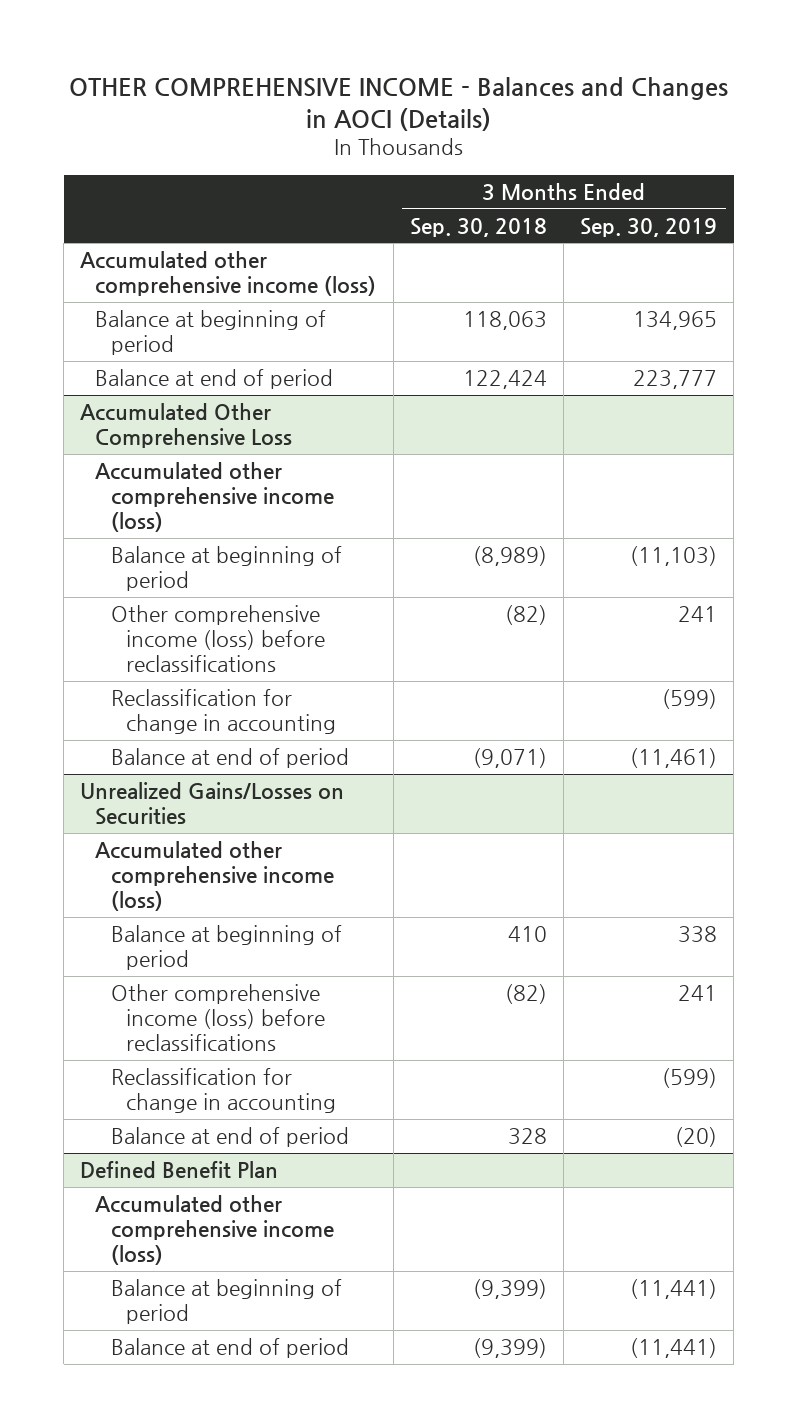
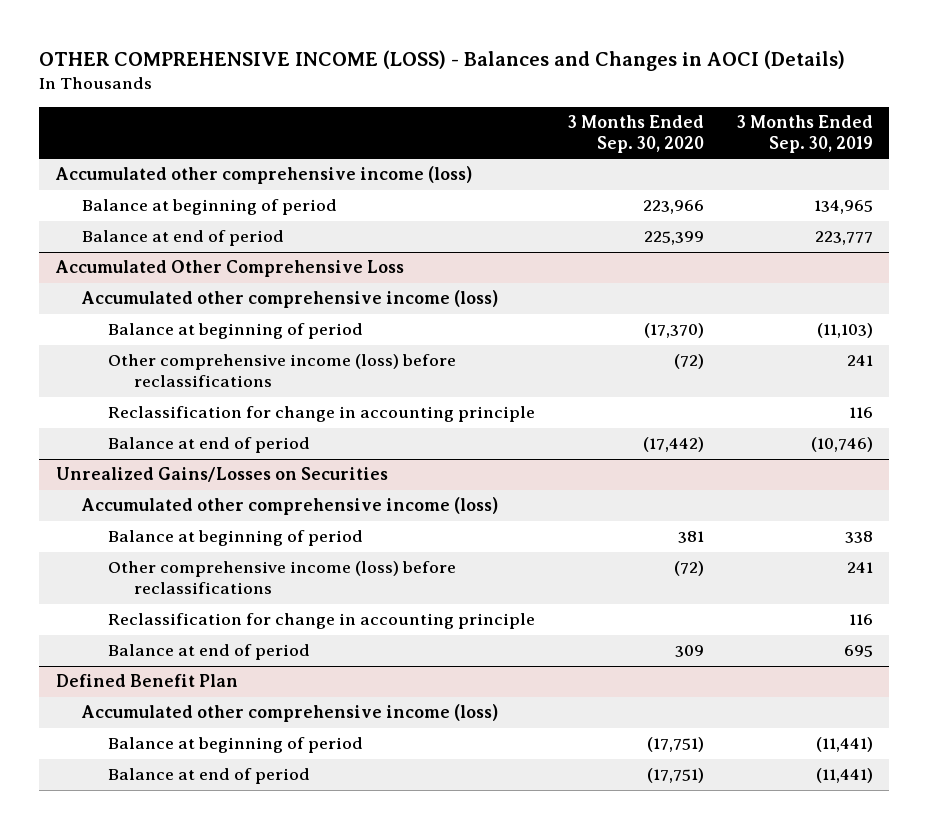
- OTHER COMPREHENSIVE INCOME - Balances and Changes in AOCI (Details)
+ OTHER COMPREHENSIVE INCOME (LOSS) - Balances and Changes in AOCI (Details)
- | 3 Months Ended Sep. 30, 2018 | 3 Months Ended Sep. 30, 2019
+ | 3 Months Ended Sep. 30, 2020 | 3 Months Ended Sep. 30, 2019
@ Accumulated Other Comprehensive Loss
- Reclassification for change in accounting | | (599)
- Balance at end of period | (9,071) | (11,461)
+ Reclassification for change in accounting principle | | 116
+ Balance at end of period | (17,442) | (10,746)
@ Unrealized Gains/Losses on Securities
- Reclassification for change in accounting | | (599)
- Balance at end of period | 328 | (20)
+ Reclassification for change in accounting principle | | 116
+ Balance at end of period | 309 | 695

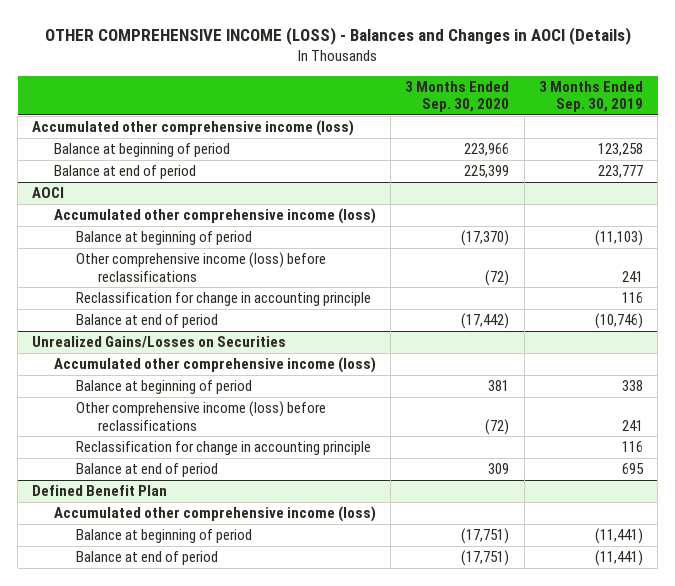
- Balance at beginning of period | 223,966 | 134,965
+ Balance at beginning of period | 223,966 | 123,258
- Accumulated Other Comprehensive Loss
+ AOCI

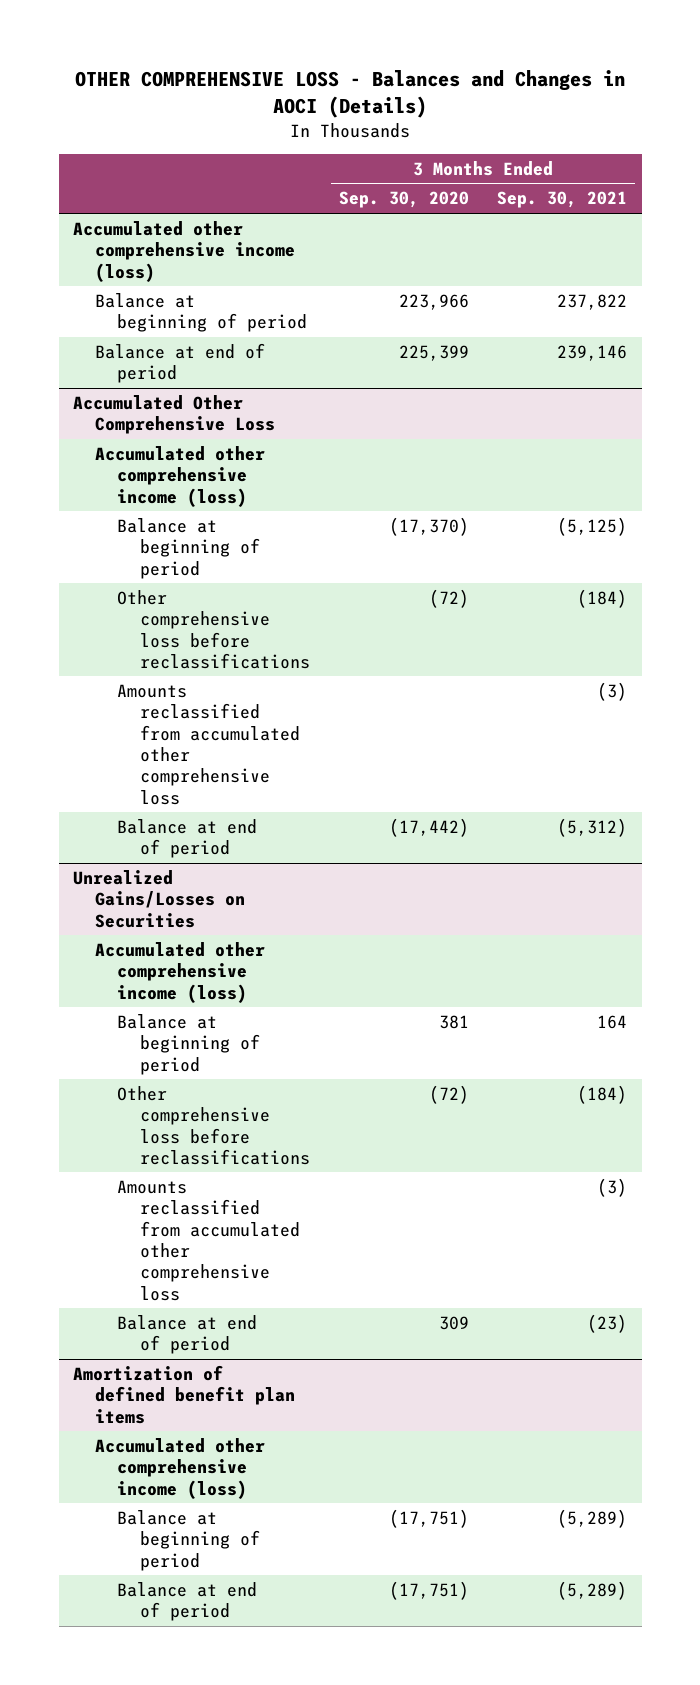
- OTHER COMPREHENSIVE INCOME (LOSS) - Balances and Changes in AOCI (Details)
+ OTHER COMPREHENSIVE LOSS - Balances and Changes in AOCI (Details)
- | 3 Months Ended Sep. 30, 2020 | 3 Months Ended Sep. 30, 2019
+ | 3 Months Ended Sep. 30, 2020 | 3 Months Ended Sep. 30, 2021
- AOCI
+ Accumulated Other Comprehensive Loss
- Other comprehensive income (loss) before reclassifications | (72) | 241
- Reclassification for change in accounting principle | | 116
+ Other comprehensive loss before reclassifications | (72) | (184)
+ Amounts reclassified from accumulated other comprehensive loss | | (3)
@ Unrealized Gains/Losses on Securities
- Other comprehensive income (loss) before reclassifications | (72) | 241
- Reclassification for change in accounting principle | | 116
+ Other comprehensive loss before reclassifications | (72) | (184)
+ Amounts reclassified from accumulated other comprehensive loss | | (3)
- Defined Benefit Plan
+ Amortization of defined benefit plan items

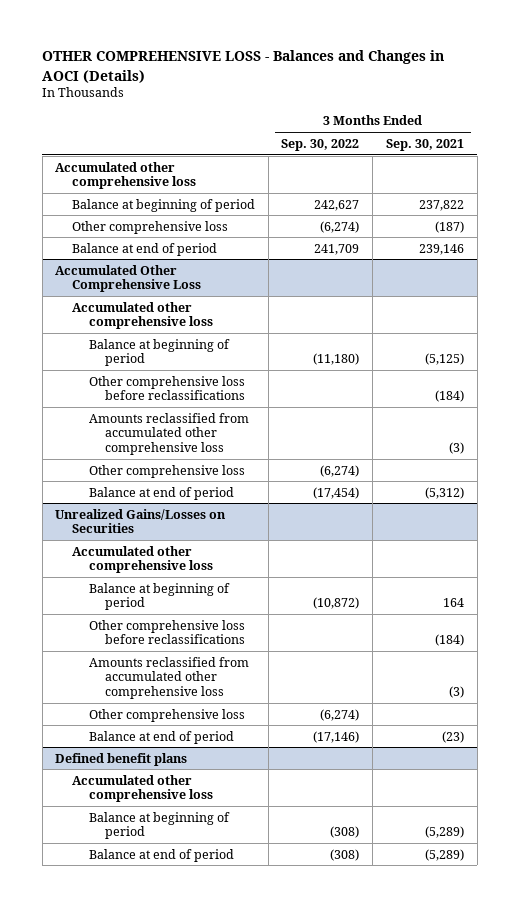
- | 3 Months Ended Sep. 30, 2020 | 3 Months Ended Sep. 30, 2021
+ | 3 Months Ended Sep. 30, 2022 | 3 Months Ended Sep. 30, 2021
- Accumulated other comprehensive income (loss)
+ Accumulated other comprehensive loss
+ Other comprehensive loss | (6,274) | (187)
@ Accumulated Other Comprehensive Loss
- Accumulated other comprehensive income (loss)
+ Accumulated other comprehensive loss
+ Other comprehensive loss | (6,274) |
@ Unrealized Gains/Losses on Securities
- Accumulated other comprehensive income (loss)
+ Accumulated other comprehensive loss
+ Other comprehensive loss | (6,274) |
- Amortization of defined benefit plan items
- Accumulated other comprehensive income (loss)
+ Defined benefit plans
+ Accumulated other comprehensive loss

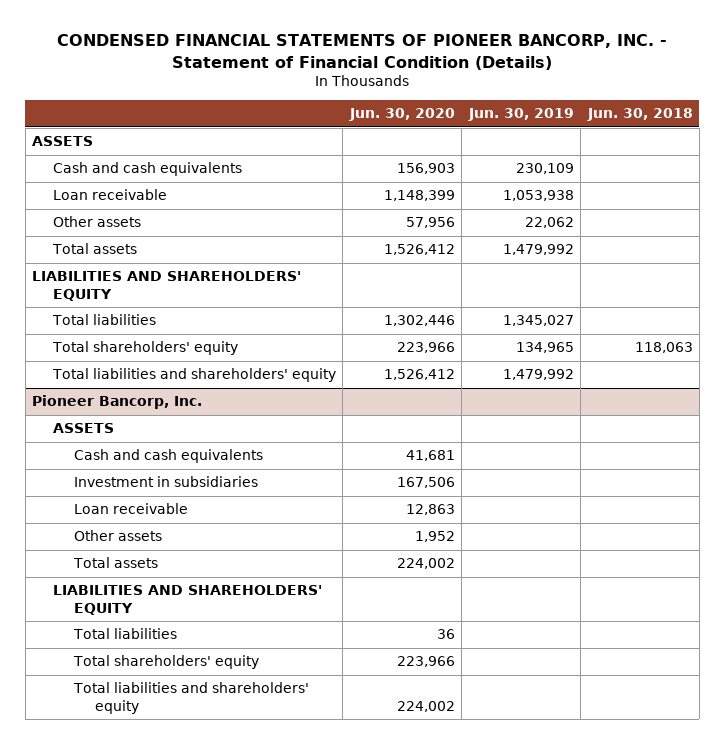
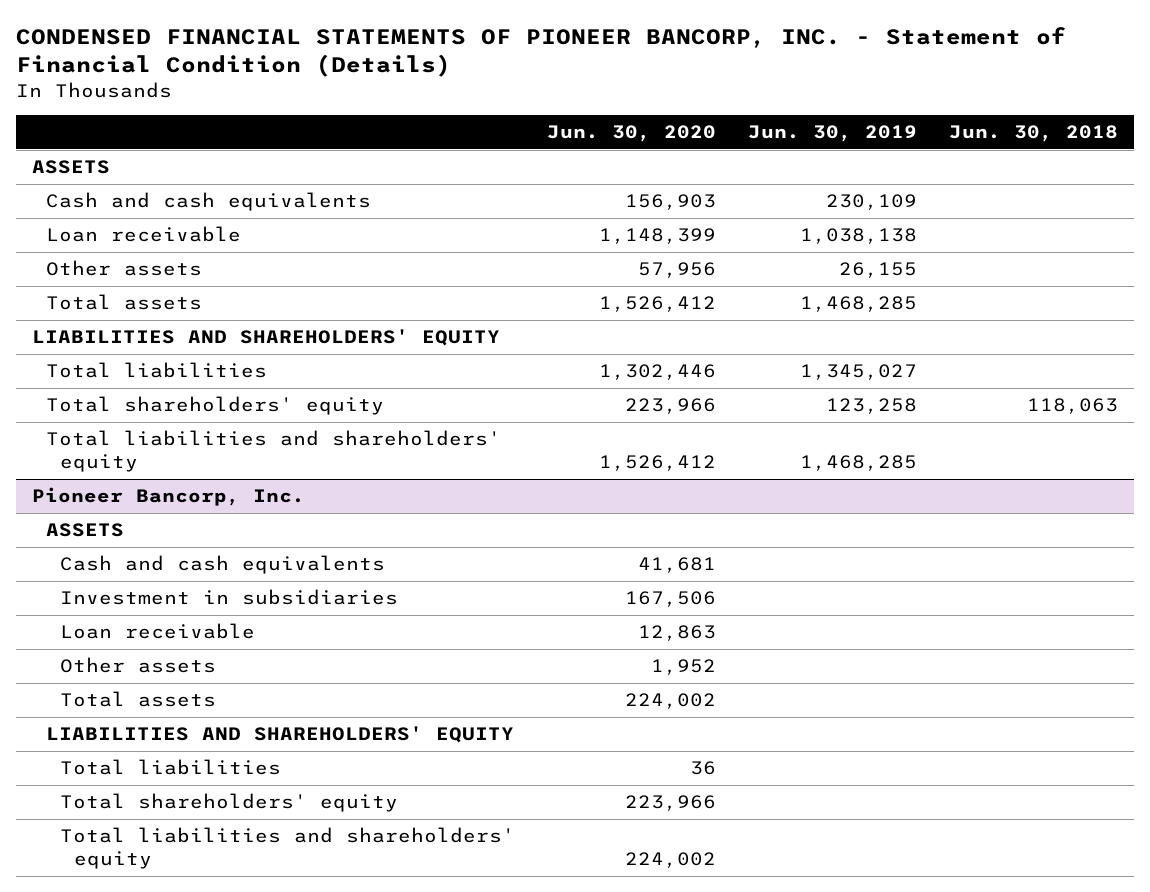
- Loan receivable | 1,148,399 | 1,053,938 |
- Other assets | 57,956 | 22,062 |
- Total assets | 1,526,412 | 1,479,992 |
+ Loan receivable | 1,148,399 | 1,038,138 |
+ Other assets | 57,956 | 26,155 |
+ Total assets | 1,526,412 | 1,468,285 |
- Total shareholders' equity | 223,966 | 134,965 | 118,063
- Total liabilities and shareholders' equity | 1,526,412 | 1,479,992 |
+ Total shareholders' equity | 223,966 | 123,258 | 118,063
+ Total liabilities and shareholders' equity | 1,526,412 | 1,468,285 |

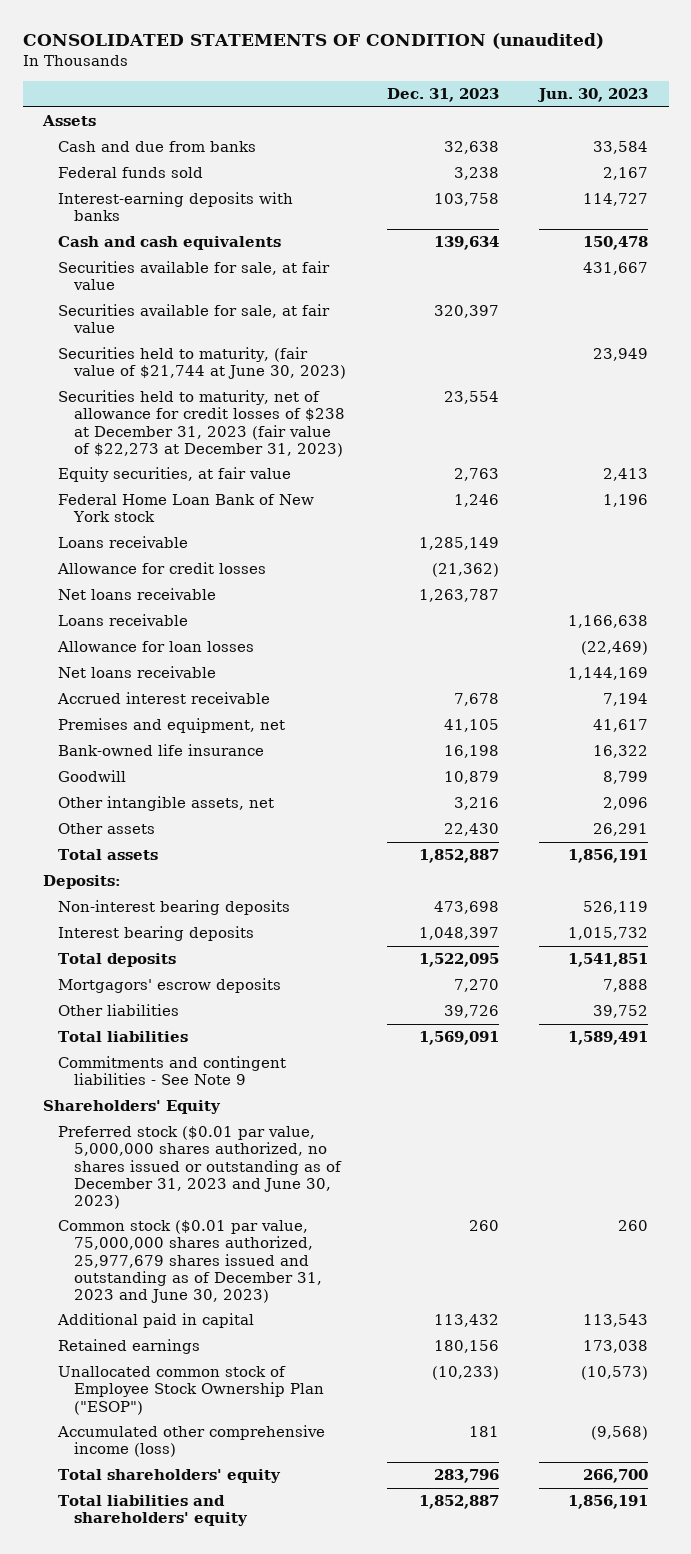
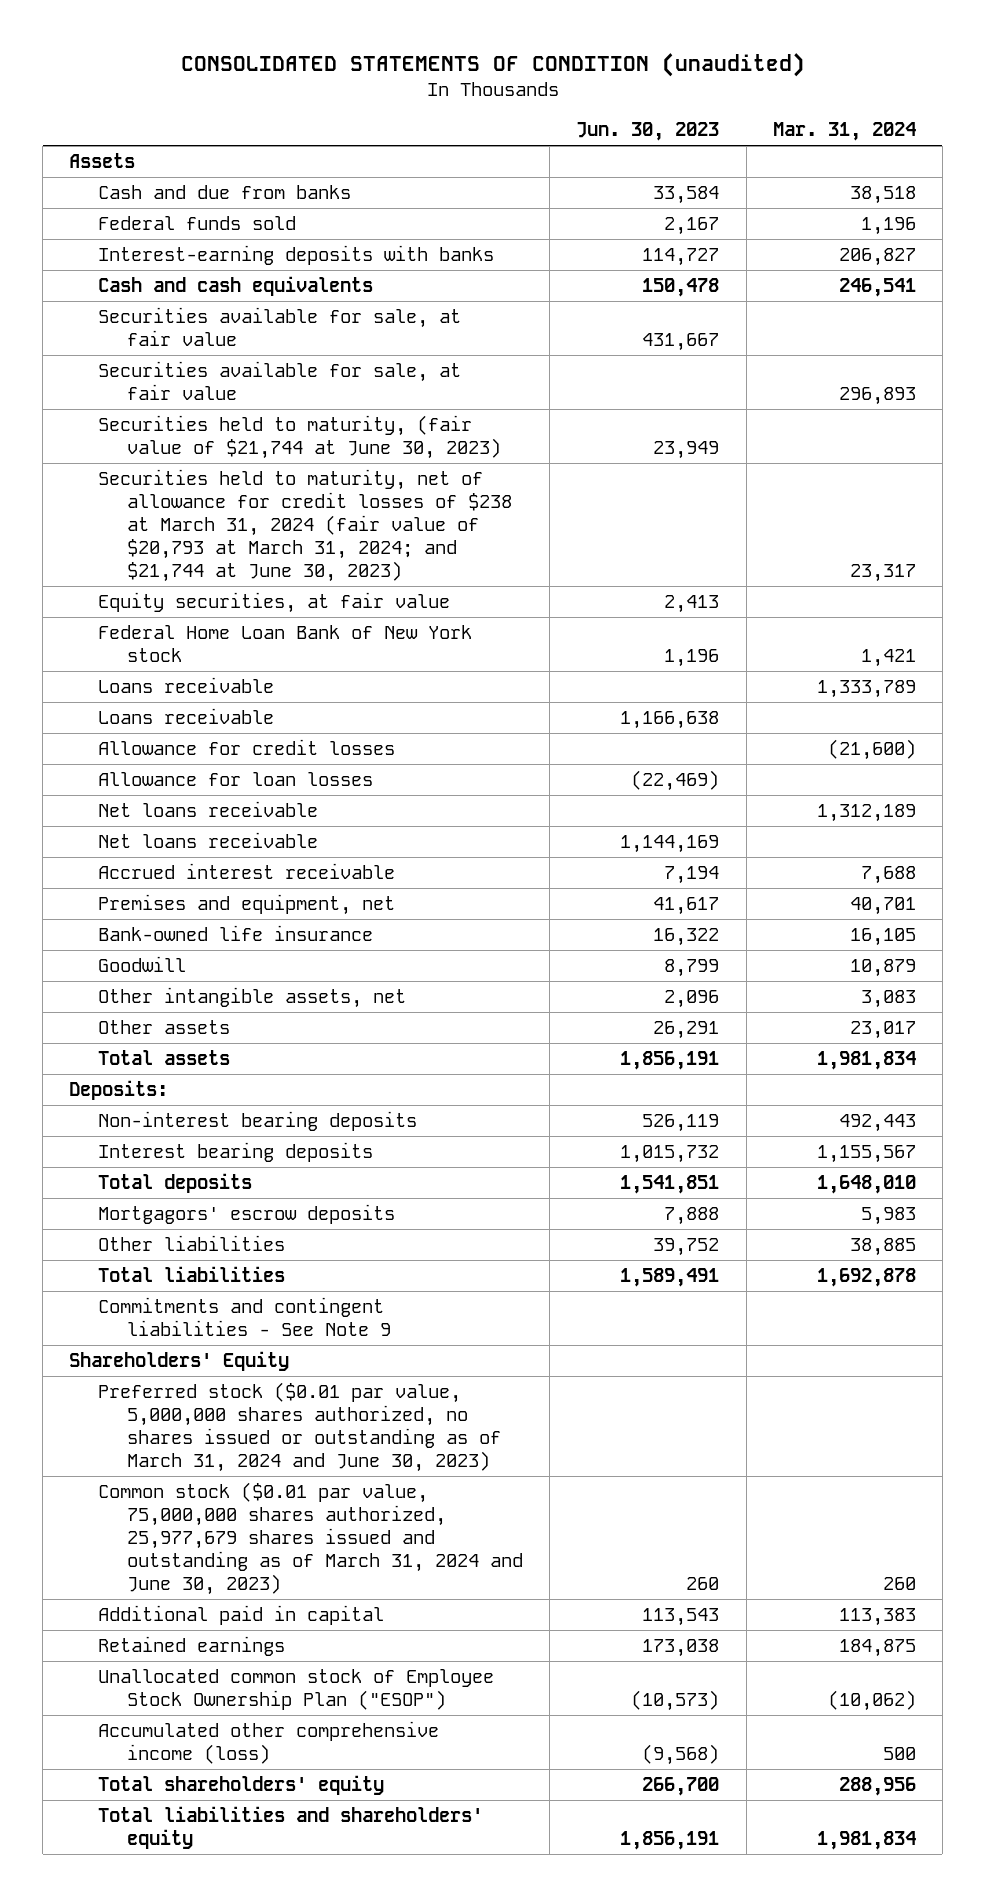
- | Dec. 31, 2023 | Jun. 30, 2023
+ | Jun. 30, 2023 | Mar. 31, 2024
- Securities held to maturity, net of allowance for credit losses of $238 at December 31, 2023 (fair value of $22,273 at December 31, 2023) | 23,554 |
+ Securities held to maturity, net of allowance for credit losses of $238 at March 31, 2024 (fair value of $20,793 at March 31, 2024; and $21,744 at June 30, 2023) | | 23,317
moved down: Allowance for credit losses | | (21,600)
moved down: Net loans receivable | | 1,312,189
- Preferred stock ($0.01 par value, 5,000,000 shares authorized, no shares issued or outstanding as of December 31, 2023 and June 30, 2023)
- Common stock ($0.01 par value, 75,000,000 shares authorized, 25,977,679 shares issued and outstanding as of December 31, 2023 and June 30, 2023) | 260 | 260
+ Preferred stock ($0.01 par value, 5,000,000 shares authorized, no shares issued or outstanding as of March 31, 2024 and June 30, 2023)
+ Common stock ($0.01 par value, 75,000,000 shares authorized, 25,977,679 shares issued and outstanding as of March 31, 2024 and June 30, 2023) | 260 | 260

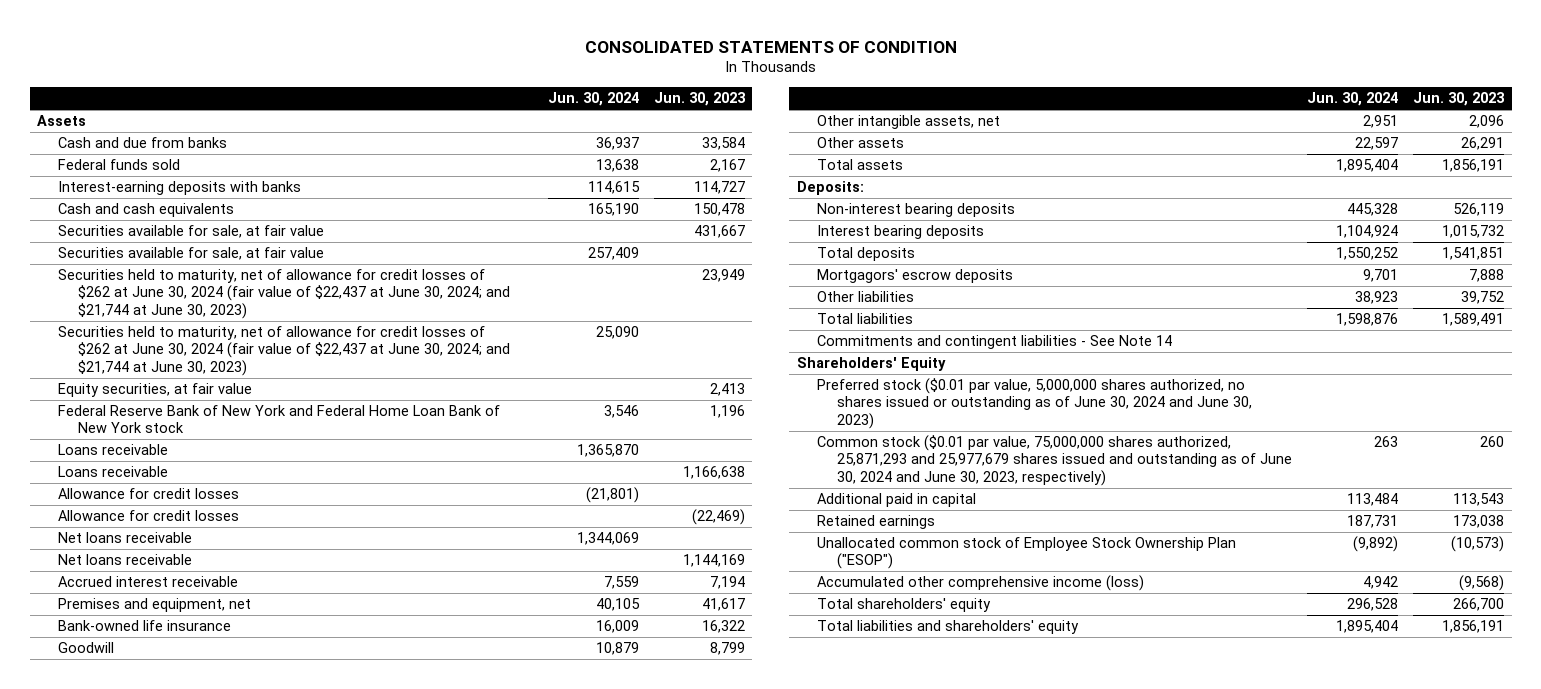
- CONSOLIDATED STATEMENTS OF CONDITION (unaudited)
+ CONSOLIDATED STATEMENTS OF CONDITION
- | Jun. 30, 2023 | Mar. 31, 2024
+ | Jun. 30, 2024 | Jun. 30, 2023
- Securities held to maturity, (fair value of $21,744 at June 30, 2023) | 23,949 |
- Securities held to maturity, net of allowance for credit losses of $238 at March 31, 2024 (fair value of $20,793 at March 31, 2024; and $21,744 at June 30, 2023) | | 23,317
+ Securities held to maturity, net of allowance for credit losses of $262 at June 30, 2024 (fair value of $22,437 at June 30, 2024; and $21,744 at June 30, 2023) | | 23,949
+ Securities held to maturity, net of allowance for credit losses of $262 at June 30, 2024 (fair value of $22,437 at June 30, 2024; and $21,744 at June 30, 2023) | 25,090 |
- Federal Home Loan Bank of New York stock | 1,196 | 1,421
+ Federal Reserve Bank of New York and Federal Home Loan Bank of New York stock | 3,546 | 1,196
- Allowance for loan losses | (22,469) |
+ Allowance for credit losses | | (22,469)
- Commitments and contingent liabilities - See Note 9
+ Commitments and contingent liabilities - See Note 14
- Preferred stock ($0.01 par value, 5,000,000 shares authorized, no shares issued or outstanding as of March 31, 2024 and June 30, 2023)
- Common stock ($0.01 par value, 75,000,000 shares authorized, 25,977,679 shares issued and outstanding as of March 31, 2024 and June 30, 2023) | 260 | 260
+ Preferred stock ($0.01 par value, 5,000,000 shares authorized, no shares issued or outstanding as of June 30, 2024 and June 30, 2023)
+ Common stock ($0.01 par value, 75,000,000 shares authorized, 25,871,293 and 25,977,679 shares issued and outstanding as of June 30, 2024 and June 30, 2023, respectively) | 263 | 260

